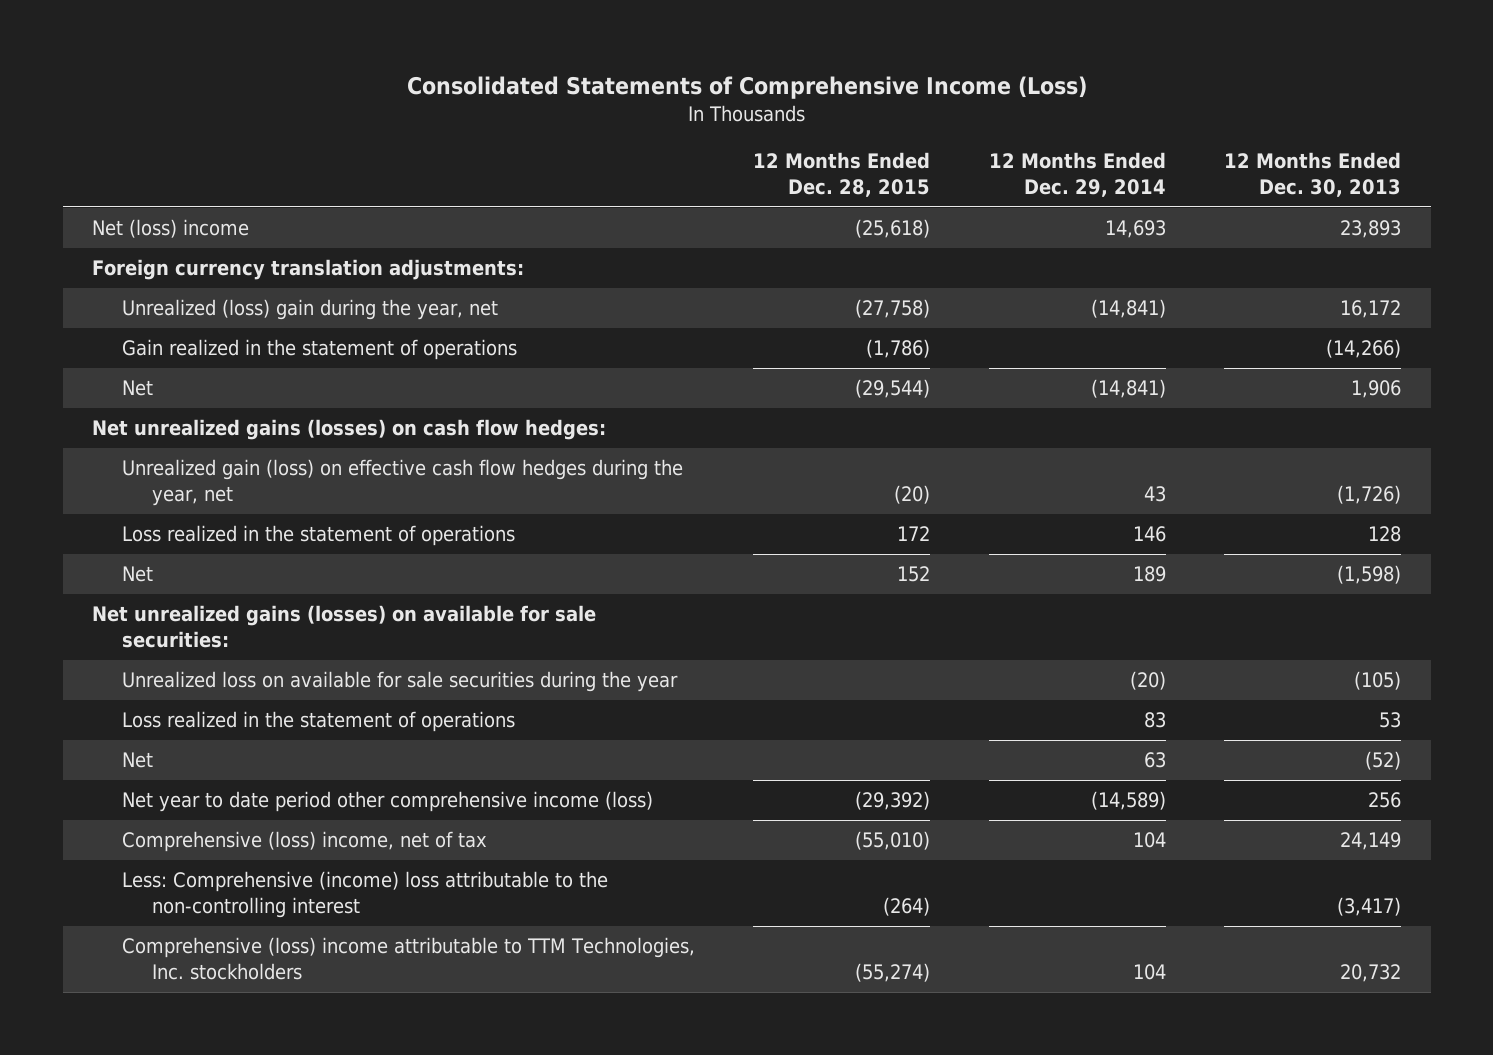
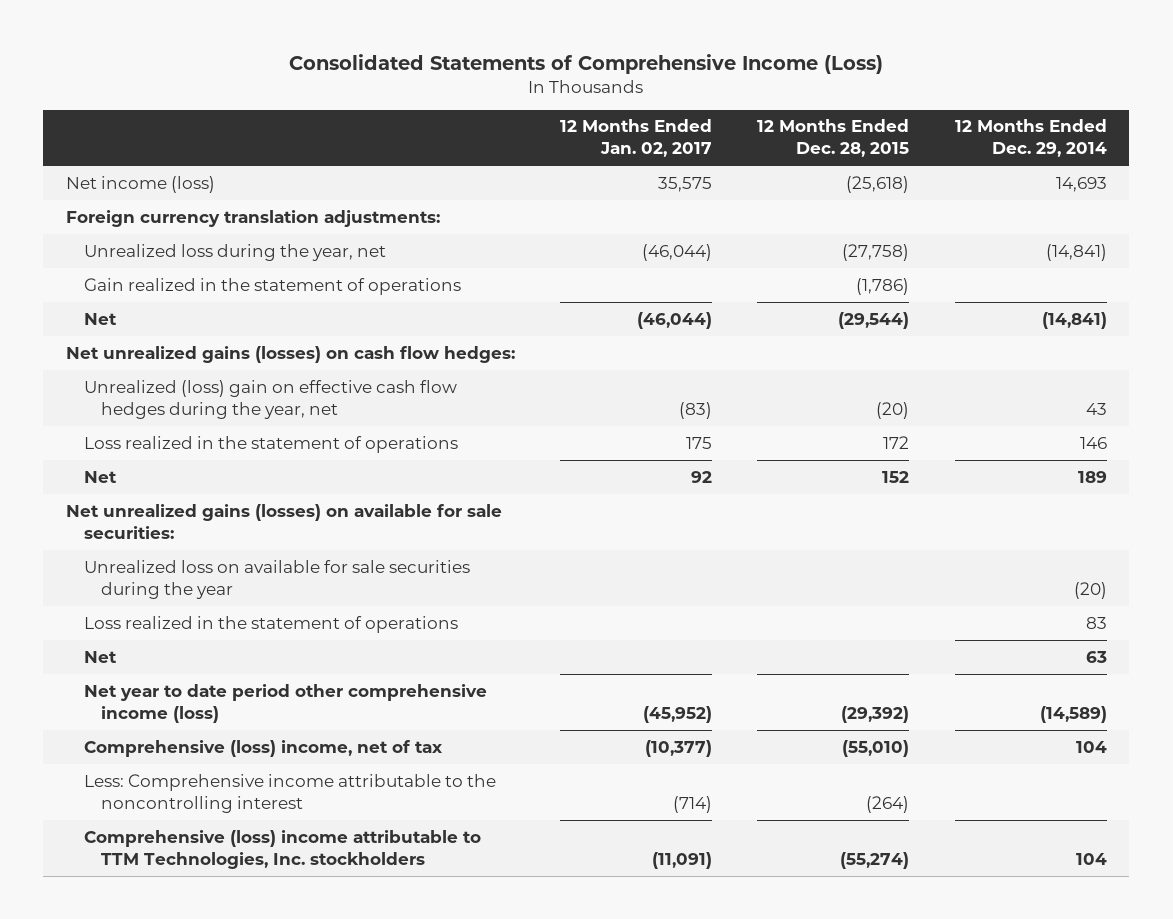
- | 12 Months Ended Dec. 28, 2015 | 12 Months Ended Dec. 29, 2014 | 12 Months Ended Dec. 30, 2013
+ | 12 Months Ended Jan. 02, 2017 | 12 Months Ended Dec. 28, 2015 | 12 Months Ended Dec. 29, 2014
- Net (loss) income | (25,618) | 14,693 | 23,893
+ Net income (loss) | 35,575 | (25,618) | 14,693
- Unrealized (loss) gain during the year, net | (27,758) | (14,841) | 16,172
+ Unrealized loss during the year, net | (46,044) | (27,758) | (14,841)
- Unrealized gain (loss) on effective cash flow hedges during the year, net | (20) | 43 | (1,726)
+ Unrealized (loss) gain on effective cash flow hedges during the year, net | (83) | (20) | 43
- Less: Comprehensive (income) loss attributable to the non-controlling interest | (264) | | (3,417)
+ Less: Comprehensive income attributable to the noncontrolling interest | (714) | (264) |

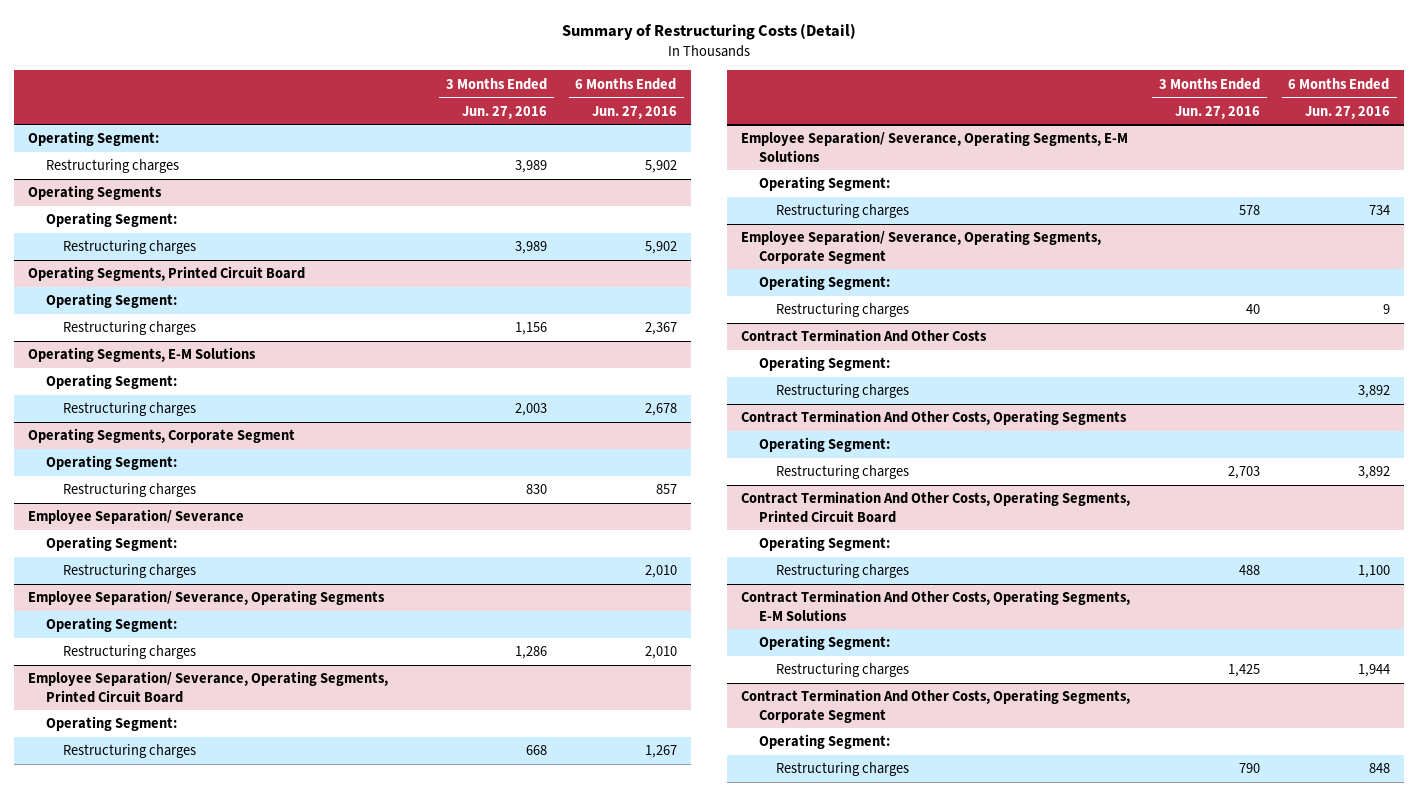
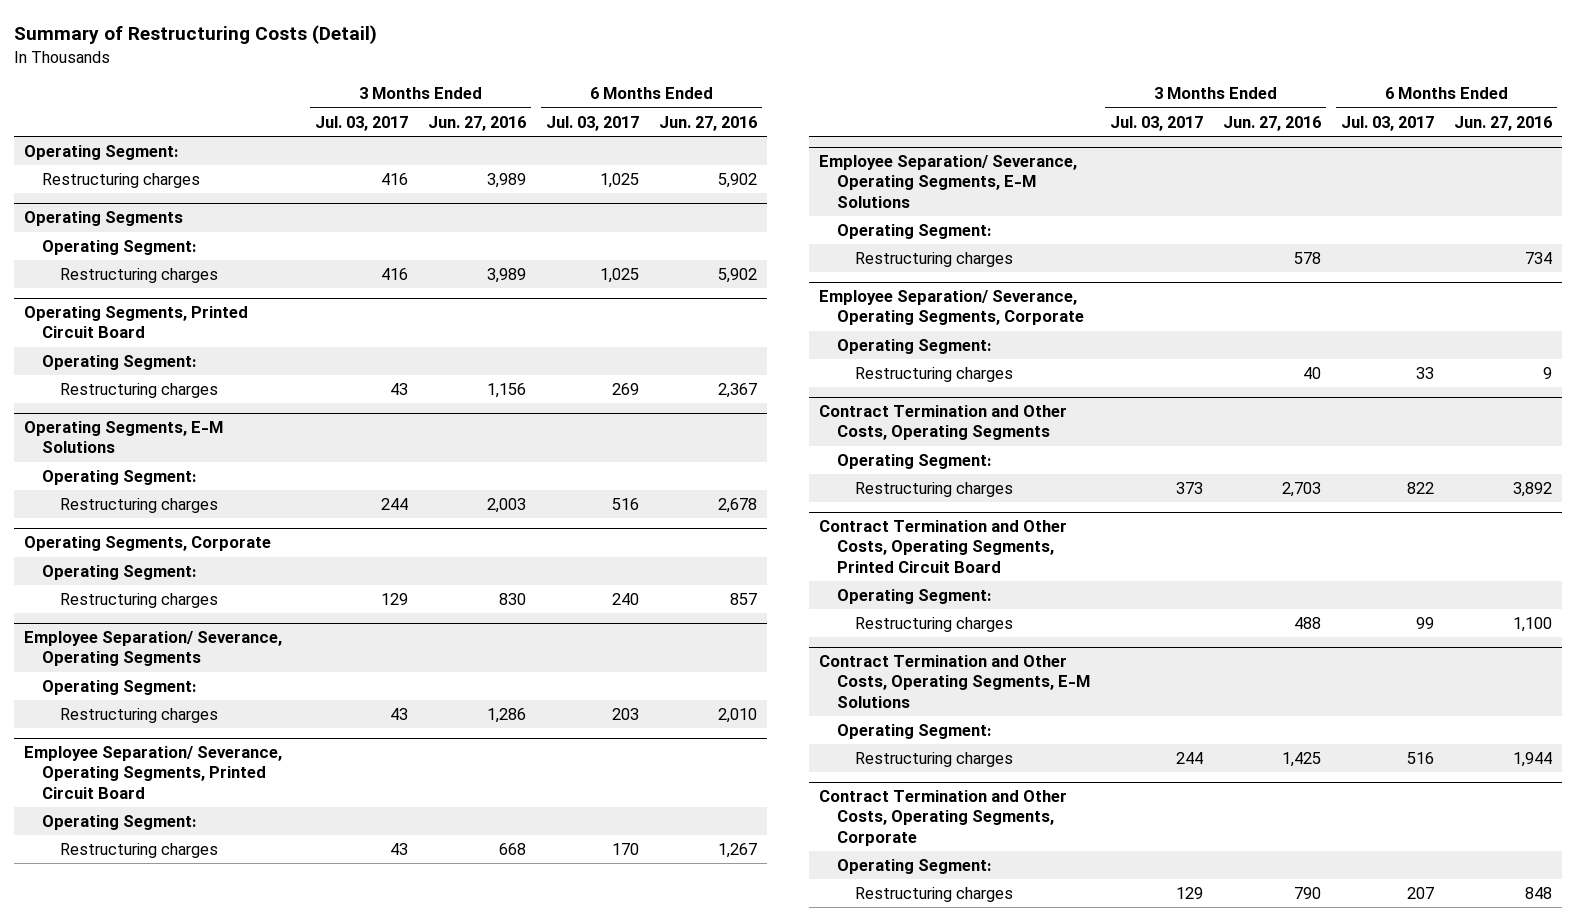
- | 3 Months Ended Jun. 27, 2016 | 6 Months Ended Jun. 27, 2016
+ | 3 Months Ended Jul. 03, 2017 | 3 Months Ended Jun. 27, 2016 | 6 Months Ended Jul. 03, 2017 | 6 Months Ended Jun. 27, 2016
- Operating Segments, Corporate Segment
+ Operating Segments, Corporate
- Employee Separation/ Severance
- Operating Segment:
- Restructuring charges | | 2,010
- Employee Separation/ Severance, Operating Segments, Corporate Segment
+ Employee Separation/ Severance, Operating Segments, Corporate
- Contract Termination And Other Costs
- Operating Segment:
- Restructuring charges | | 3,892
- Contract Termination And Other Costs, Operating Segments
+ Contract Termination and Other Costs, Operating Segments
- Contract Termination And Other Costs, Operating Segments, Printed Circuit Board
+ Contract Termination and Other Costs, Operating Segments, Printed Circuit Board
- Contract Termination And Other Costs, Operating Segments, E-M Solutions
+ Contract Termination and Other Costs, Operating Segments, E-M Solutions
- Contract Termination And Other Costs, Operating Segments, Corporate Segment
+ Contract Termination and Other Costs, Operating Segments, Corporate

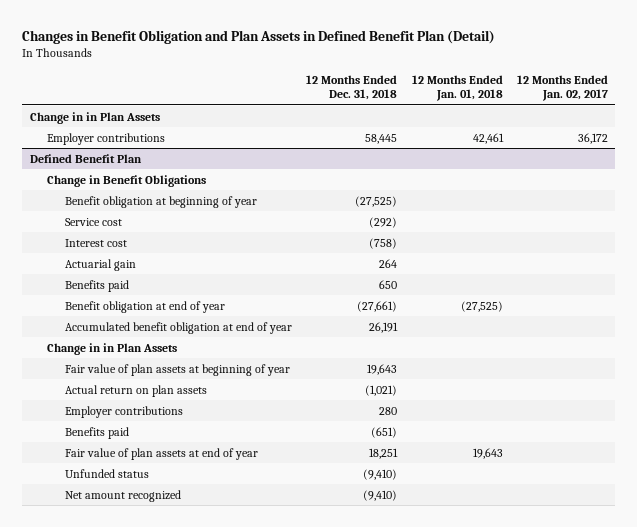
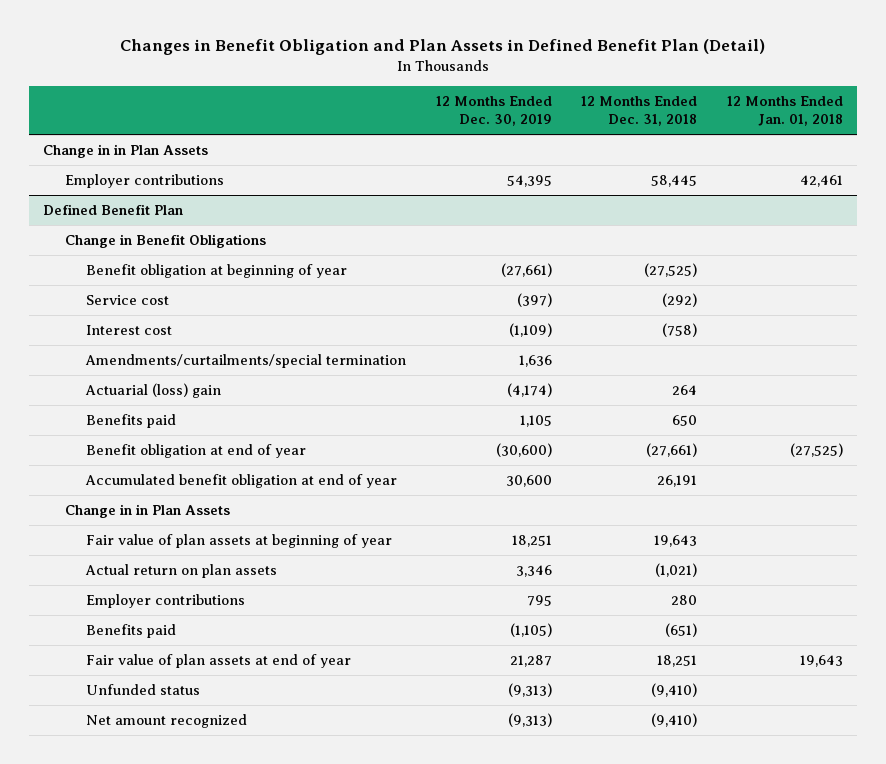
- | 12 Months Ended Dec. 31, 2018 | 12 Months Ended Jan. 01, 2018 | 12 Months Ended Jan. 02, 2017
+ | 12 Months Ended Dec. 30, 2019 | 12 Months Ended Dec. 31, 2018 | 12 Months Ended Jan. 01, 2018
@ Defined Benefit Plan
- Actuarial gain | 264 | |
+ Amendments/curtailments/special termination | 1,636 | |
+ Actuarial (loss) gain | (4,174) | 264 |

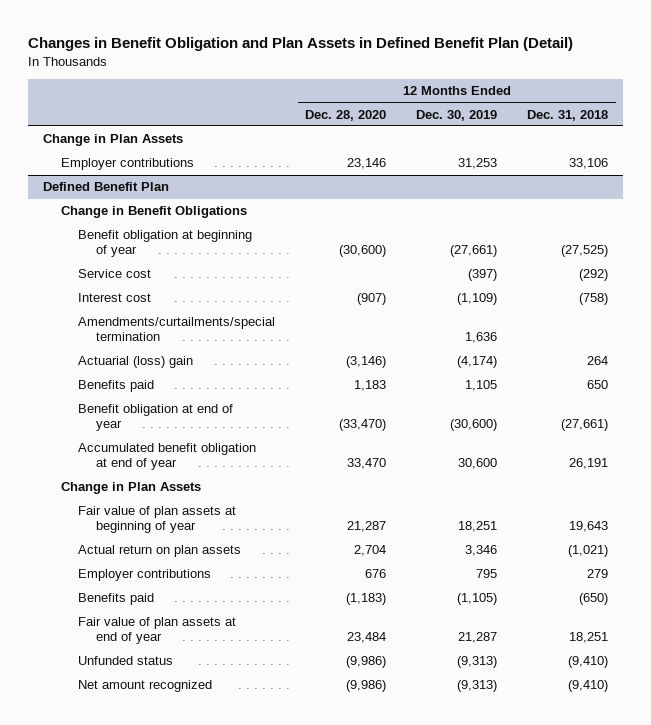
- | 12 Months Ended Dec. 30, 2019 | 12 Months Ended Dec. 31, 2018 | 12 Months Ended Jan. 01, 2018
+ | 12 Months Ended Dec. 28, 2020 | 12 Months Ended Dec. 30, 2019 | 12 Months Ended Dec. 31, 2018
- Change in in Plan Assets
- Employer contributions | 54,395 | 58,445 | 42,461
+ Change in Plan Assets
+ Employer contributions | 23,146 | 31,253 | 33,106
@ Defined Benefit Plan
- Change in in Plan Assets
+ Change in Plan Assets
- Employer contributions | 795 | 280 |
- Benefits paid | (1,105) | (651) |
+ Employer contributions | 676 | 795 | 279
+ Benefits paid | (1,183) | (1,105) | (650)

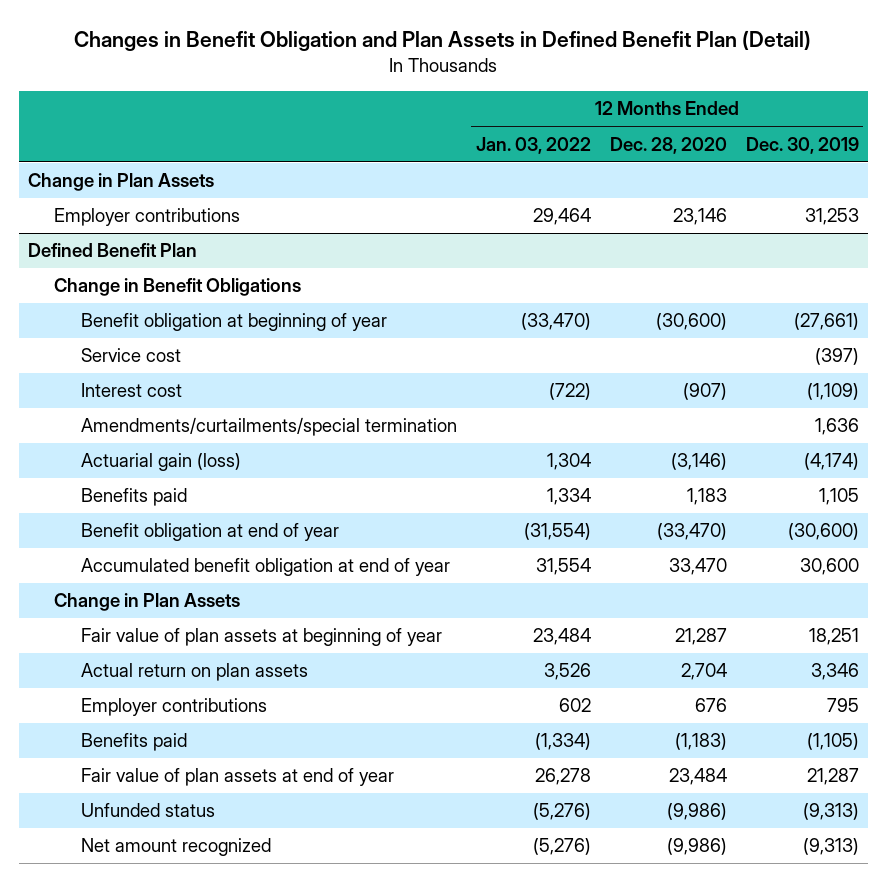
- | 12 Months Ended Dec. 28, 2020 | 12 Months Ended Dec. 30, 2019 | 12 Months Ended Dec. 31, 2018
+ | 12 Months Ended Jan. 03, 2022 | 12 Months Ended Dec. 28, 2020 | 12 Months Ended Dec. 30, 2019
@ Defined Benefit Plan
- Actuarial (loss) gain | (3,146) | (4,174) | 264
+ Actuarial gain (loss) | 1,304 | (3,146) | (4,174)

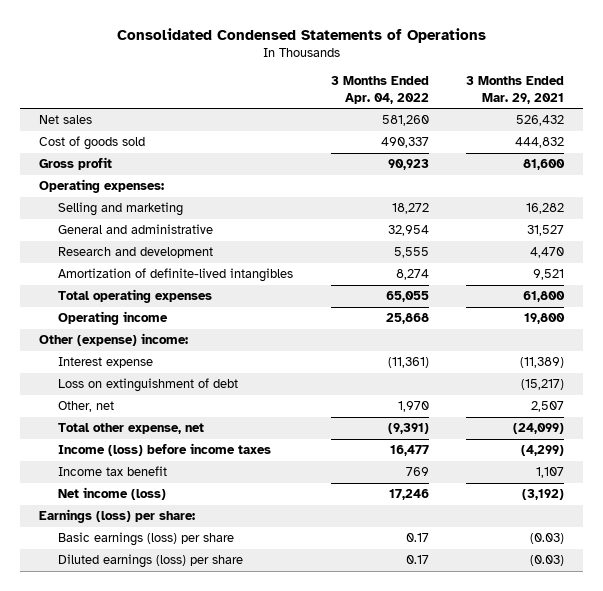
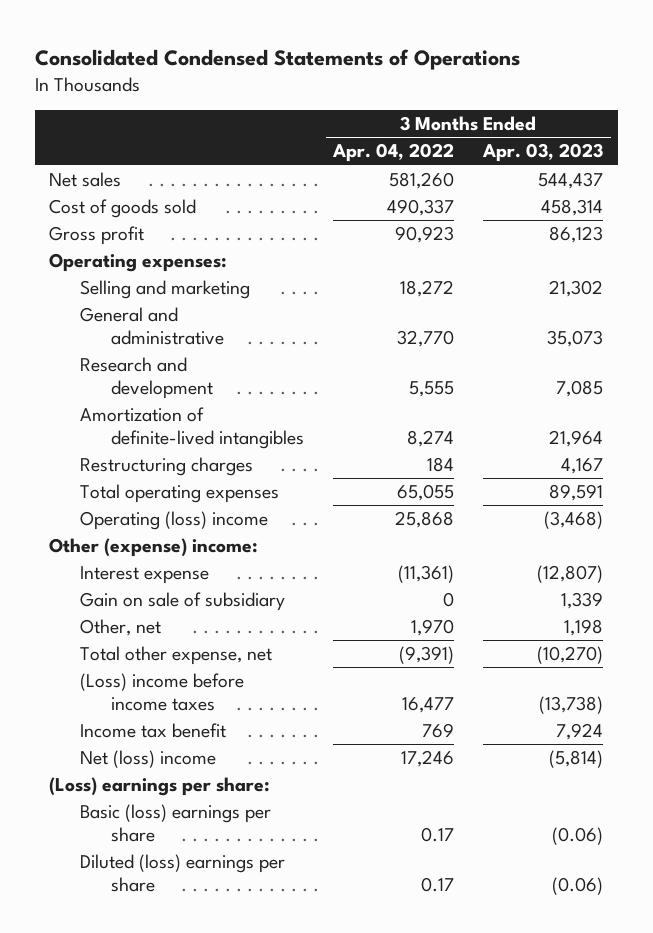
- | 3 Months Ended Apr. 04, 2022 | 3 Months Ended Mar. 29, 2021
+ | 3 Months Ended Apr. 04, 2022 | 3 Months Ended Apr. 03, 2023
- General and administrative | 32,954 | 31,527
+ General and administrative | 32,770 | 35,073
+ Restructuring charges | 184 | 4,167
- Operating income | 25,868 | 19,800
+ Operating (loss) income | 25,868 | (3,468)
- Loss on extinguishment of debt | | (15,217)
+ Gain on sale of subsidiary | 0 | 1,339
- Income (loss) before income taxes | 16,477 | (4,299)
+ (Loss) income before income taxes | 16,477 | (13,738)
- Net income (loss) | 17,246 | (3,192)
- Earnings (loss) per share:
- Basic earnings (loss) per share | 0.17 | (0.03)
- Diluted earnings (loss) per share | 0.17 | (0.03)
+ Net (loss) income | 17,246 | (5,814)
+ (Loss) earnings per share:
+ Basic (loss) earnings per share | 0.17 | (0.06)
+ Diluted (loss) earnings per share | 0.17 | (0.06)

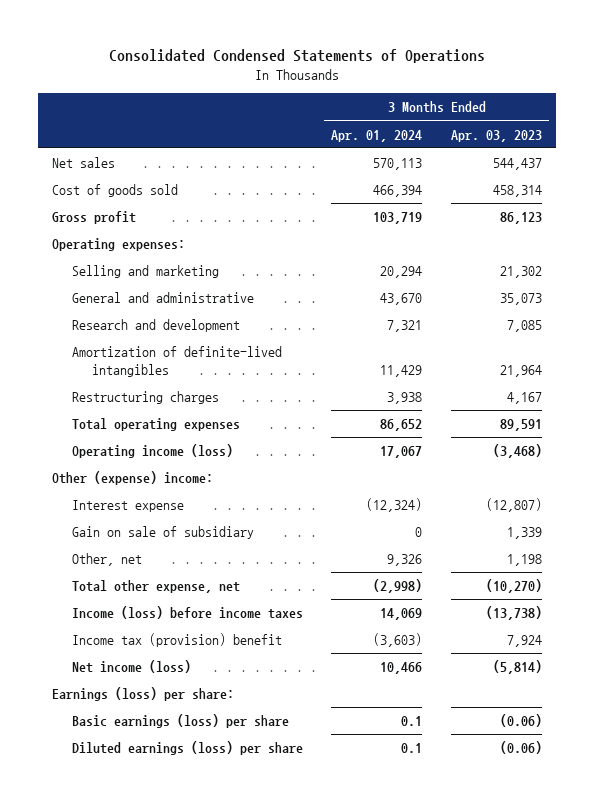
- | 3 Months Ended Apr. 04, 2022 | 3 Months Ended Apr. 03, 2023
+ | 3 Months Ended Apr. 01, 2024 | 3 Months Ended Apr. 03, 2023
- Operating (loss) income | 25,868 | (3,468)
+ Operating income (loss) | 17,067 | (3,468)
- (Loss) income before income taxes | 16,477 | (13,738)
- Income tax benefit | 769 | 7,924
- Net (loss) income | 17,246 | (5,814)
- (Loss) earnings per share:
- Basic (loss) earnings per share | 0.17 | (0.06)
- Diluted (loss) earnings per share | 0.17 | (0.06)
+ Income (loss) before income taxes | 14,069 | (13,738)
+ Income tax (provision) benefit | (3,603) | 7,924
+ Net income (loss) | 10,466 | (5,814)
+ Earnings (loss) per share:
+ Basic earnings (loss) per share | 0.1 | (0.06)
+ Diluted earnings (loss) per share | 0.1 | (0.06)

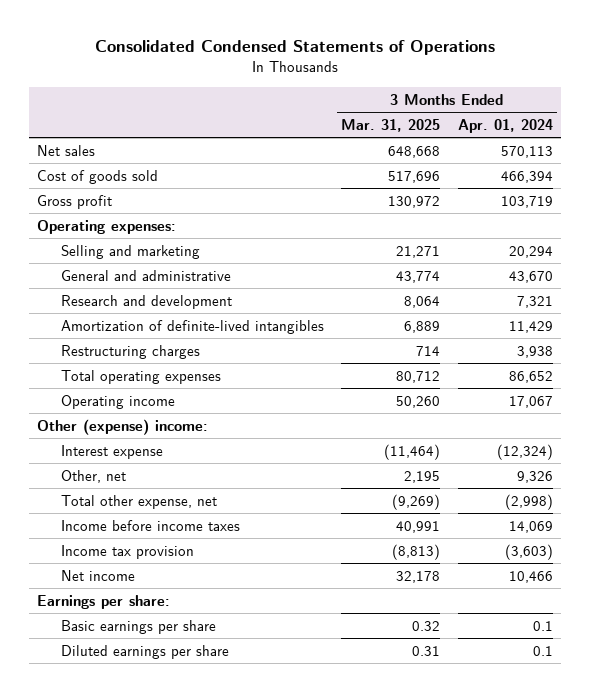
- | 3 Months Ended Apr. 01, 2024 | 3 Months Ended Apr. 03, 2023
+ | 3 Months Ended Mar. 31, 2025 | 3 Months Ended Apr. 01, 2024
- Operating income (loss) | 17,067 | (3,468)
+ Operating income | 50,260 | 17,067
- Gain on sale of subsidiary | 0 | 1,339
- Income (loss) before income taxes | 14,069 | (13,738)
- Income tax (provision) benefit | (3,603) | 7,924
- Net income (loss) | 10,466 | (5,814)
- Earnings (loss) per share:
- Basic earnings (loss) per share | 0.1 | (0.06)
- Diluted earnings (loss) per share | 0.1 | (0.06)
+ Income before income taxes | 40,991 | 14,069
+ Income tax provision | (8,813) | (3,603)
+ Net income | 32,178 | 10,466
+ Earnings per share:
+ Basic earnings per share | 0.32 | 0.1
+ Diluted earnings per share | 0.31 | 0.1

